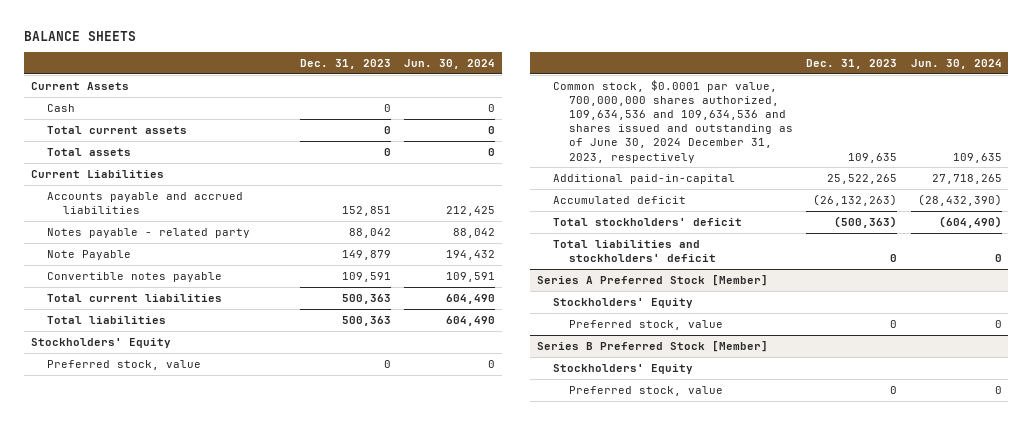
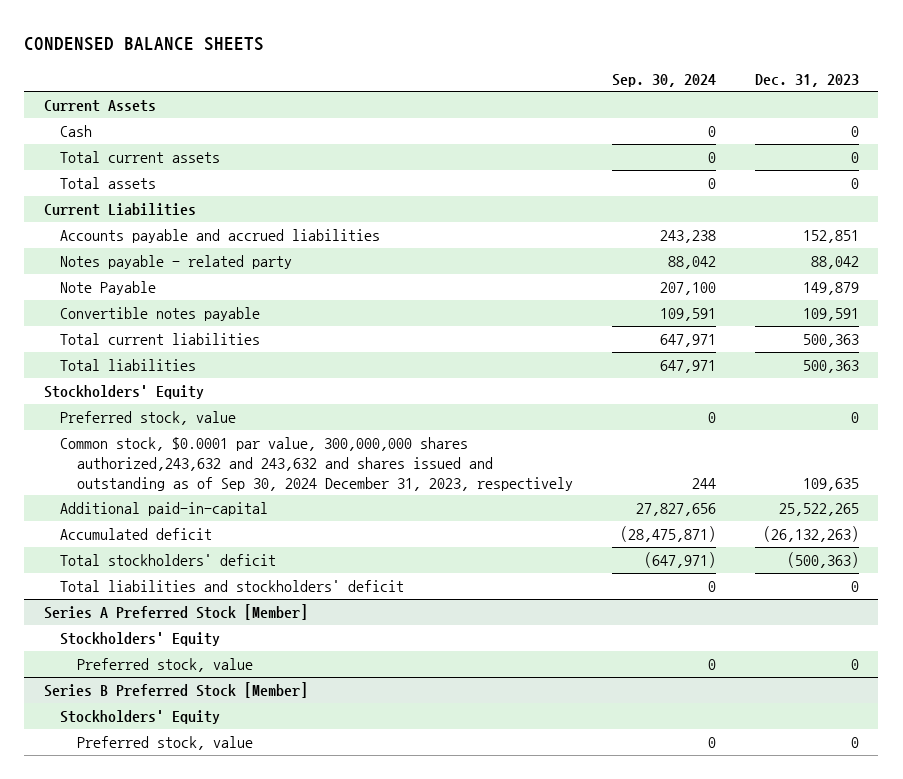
- BALANCE SHEETS
+ CONDENSED BALANCE SHEETS
- | Dec. 31, 2023 | Jun. 30, 2024
+ | Sep. 30, 2024 | Dec. 31, 2023
- Common stock, $0.0001 par value, 700,000,000 shares authorized, 109,634,536 and 109,634,536 and shares issued and outstanding as of June 30, 2024 December 31, 2023, respectively | 109,635 | 109,635
+ Common stock, $0.0001 par value, 300,000,000 shares authorized,243,632 and 243,632 and shares issued and outstanding as of Sep 30, 2024 December 31, 2023, respectively | 244 | 109,635

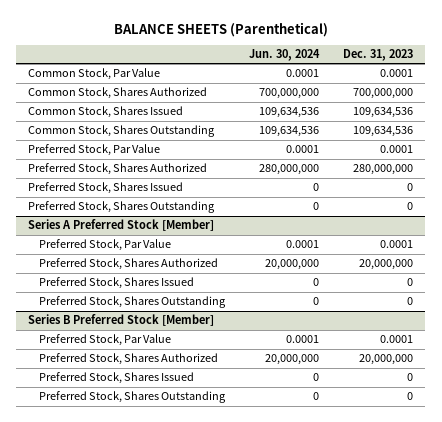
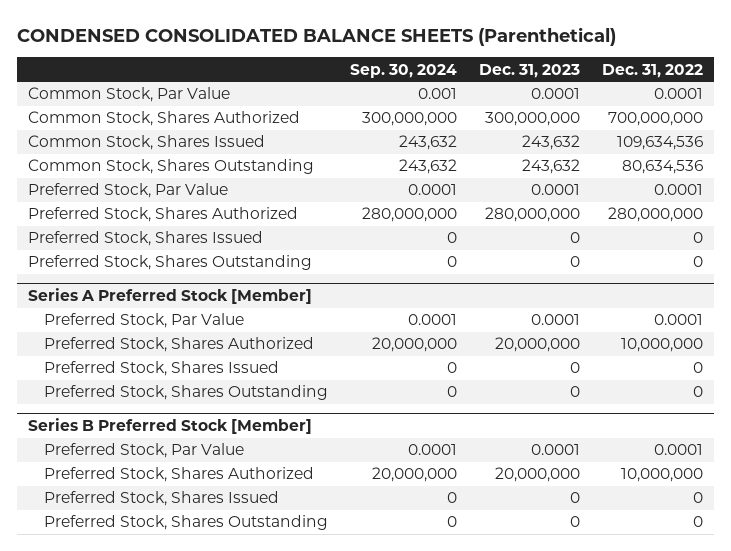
- BALANCE SHEETS (Parenthetical)
+ CONDENSED CONSOLIDATED BALANCE SHEETS (Parenthetical)
- | Jun. 30, 2024 | Dec. 31, 2023
+ | Sep. 30, 2024 | Dec. 31, 2023 | Dec. 31, 2022
- Common Stock, Shares Authorized | 700,000,000 | 700,000,000
- Common Stock, Shares Issued | 109,634,536 | 109,634,536
- Common Stock, Shares Outstanding | 109,634,536 | 109,634,536
+ Common Stock, Shares Authorized | 300,000,000 | 300,000,000 | 700,000,000
+ Common Stock, Shares Issued | 243,632 | 243,632 | 109,634,536
+ Common Stock, Shares Outstanding | 243,632 | 243,632 | 80,634,536

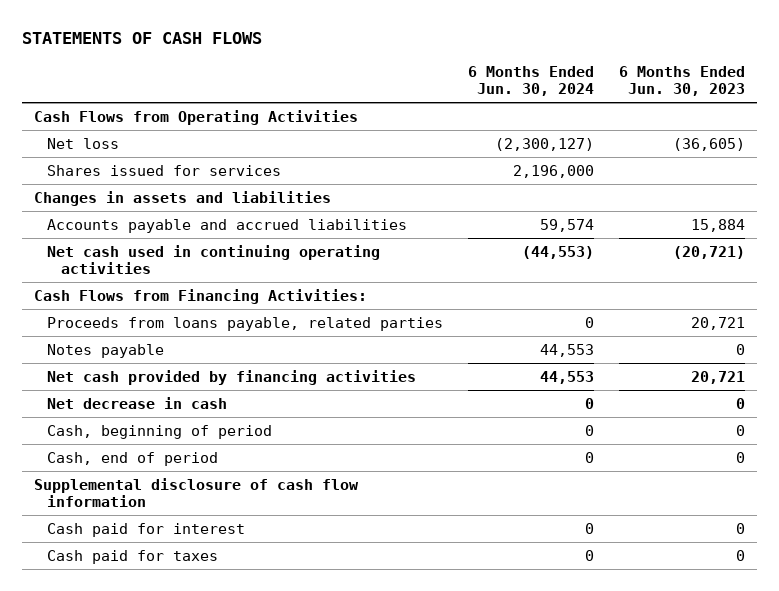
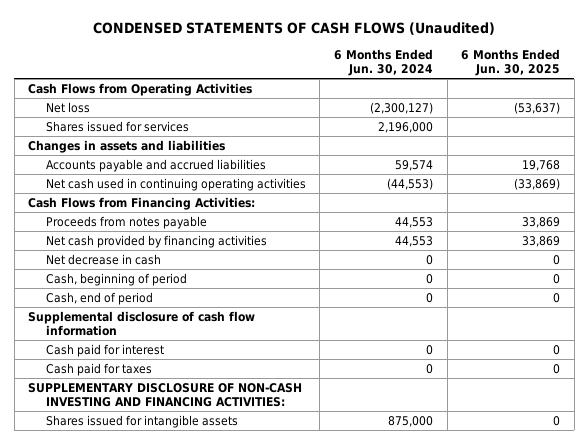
- STATEMENTS OF CASH FLOWS
+ CONDENSED STATEMENTS OF CASH FLOWS (Unaudited)
- | 6 Months Ended Jun. 30, 2024 | 6 Months Ended Jun. 30, 2023
+ | 6 Months Ended Jun. 30, 2024 | 6 Months Ended Jun. 30, 2025
- Proceeds from loans payable, related parties | 0 | 20,721
- Notes payable | 44,553 | 0
+ Proceeds from notes payable | 44,553 | 33,869
+ SUPPLEMENTARY DISCLOSURE OF NON-CASH INVESTING AND FINANCING ACTIVITIES:
+ Shares issued for intangible assets | 875,000 | 0

